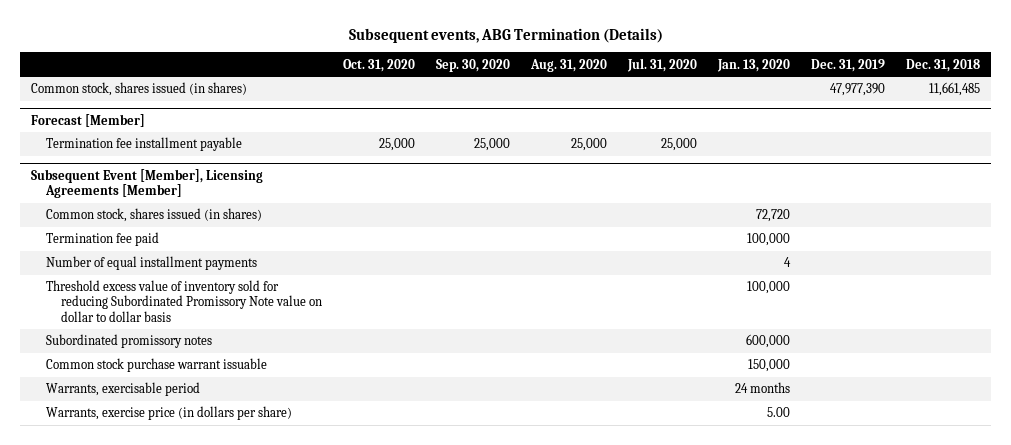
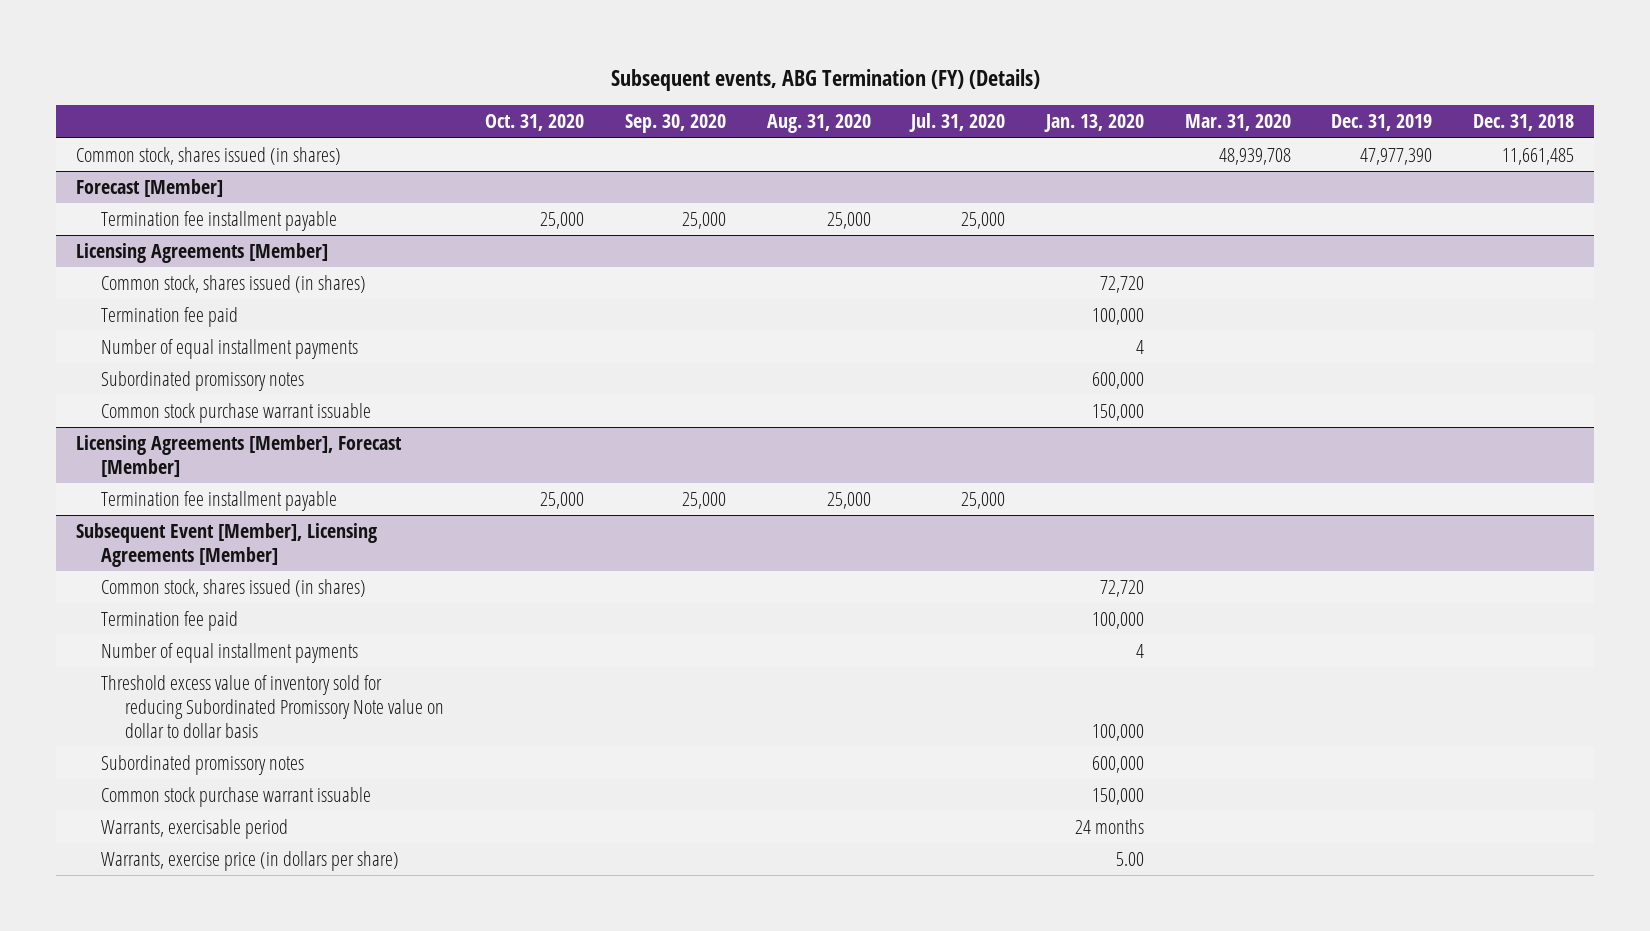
- Subsequent events, ABG Termination (Details)
+ Subsequent events, ABG Termination (FY) (Details)
- | Oct. 31, 2020 | Sep. 30, 2020 | Aug. 31, 2020 | Jul. 31, 2020 | Jan. 13, 2020 | Dec. 31, 2019 | Dec. 31, 2018
+ | Oct. 31, 2020 | Sep. 30, 2020 | Aug. 31, 2020 | Jul. 31, 2020 | Jan. 13, 2020 | Mar. 31, 2020 | Dec. 31, 2019 | Dec. 31, 2018
+ Licensing Agreements [Member]
+ Common stock, shares issued (in shares) | | | | | 72,720 | | |
+ Termination fee paid | | | | | 100,000 | | |
+ Number of equal installment payments | | | | | 4 | | |
+ Subordinated promissory notes | | | | | 600,000 | | |
+ Common stock purchase warrant issuable | | | | | 150,000 | | |
+ Licensing Agreements [Member], Forecast [Member]
+ Termination fee installment payable | 25,000 | 25,000 | 25,000 | 25,000 | | | |

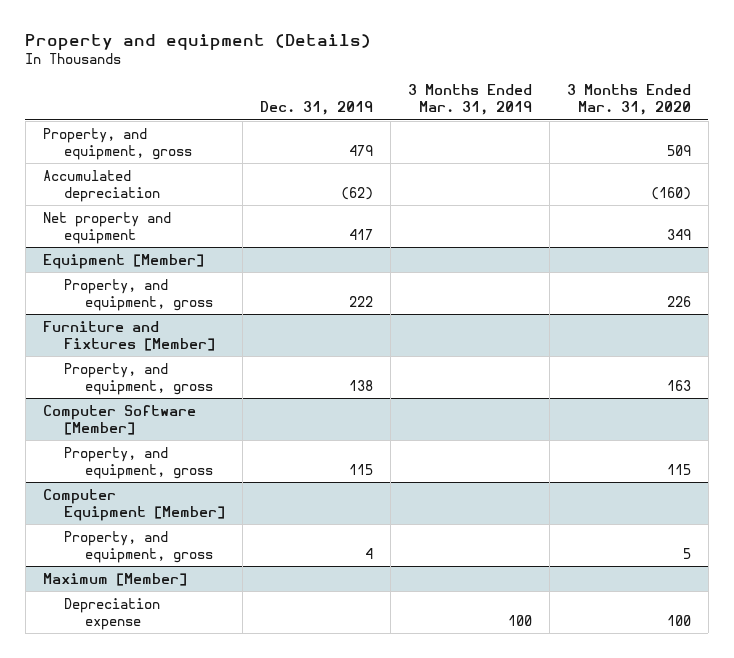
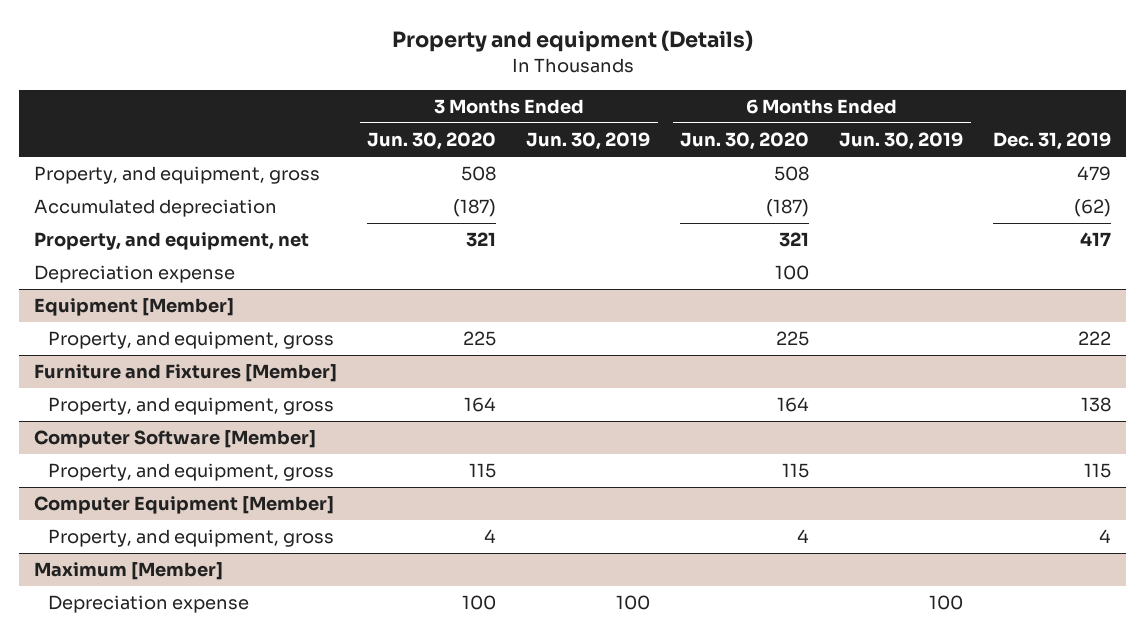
- | Dec. 31, 2019 | 3 Months Ended Mar. 31, 2019 | 3 Months Ended Mar. 31, 2020
+ | 3 Months Ended Jun. 30, 2020 | 3 Months Ended Jun. 30, 2019 | 6 Months Ended Jun. 30, 2020 | 6 Months Ended Jun. 30, 2019 | Dec. 31, 2019
- Net property and equipment | 417 | | 349
+ Property, and equipment, net | 321 | | 321 | | 417
+ Depreciation expense | | | 100 | |

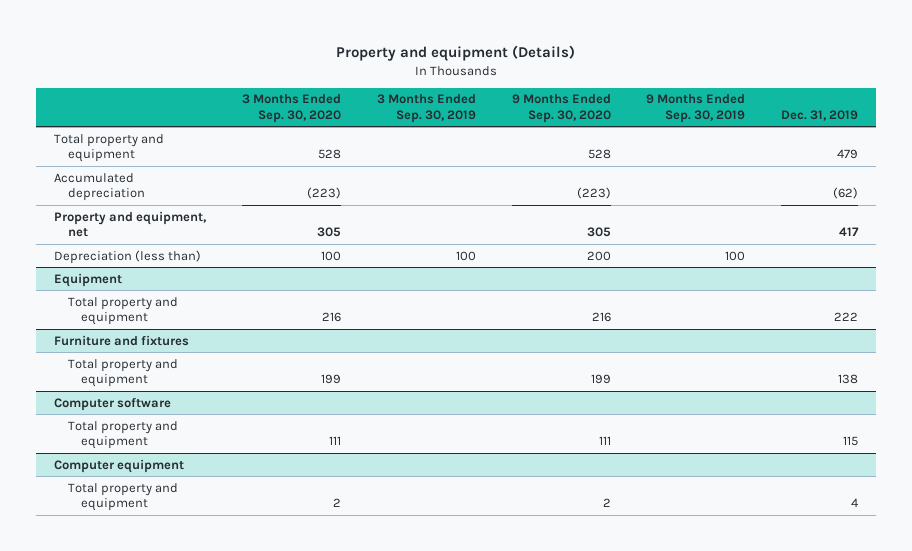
- | 3 Months Ended Jun. 30, 2020 | 3 Months Ended Jun. 30, 2019 | 6 Months Ended Jun. 30, 2020 | 6 Months Ended Jun. 30, 2019 | Dec. 31, 2019
+ | 3 Months Ended Sep. 30, 2020 | 3 Months Ended Sep. 30, 2019 | 9 Months Ended Sep. 30, 2020 | 9 Months Ended Sep. 30, 2019 | Dec. 31, 2019
- Property, and equipment, gross | 508 | | 508 | | 479
+ Total property and equipment | 528 | | 528 | | 479
- Property, and equipment, net | 321 | | 321 | | 417
- Depreciation expense | | | 100 | |
- Equipment [Member]
- Property, and equipment, gross | 225 | | 225 | | 222
- Furniture and Fixtures [Member]
- Property, and equipment, gross | 164 | | 164 | | 138
- Computer Software [Member]
- Property, and equipment, gross | 115 | | 115 | | 115
- Computer Equipment [Member]
- Property, and equipment, gross | 4 | | 4 | | 4
- Maximum [Member]
- Depreciation expense | 100 | 100 | | 100 |
+ Property and equipment, net | 305 | | 305 | | 417
+ Depreciation (less than) | 100 | 100 | 200 | 100 |
+ Equipment
+ Total property and equipment | 216 | | 216 | | 222
+ Furniture and fixtures
+ Total property and equipment | 199 | | 199 | | 138
+ Computer software
+ Total property and equipment | 111 | | 111 | | 115
+ Computer equipment
+ Total property and equipment | 2 | | 2 | | 4

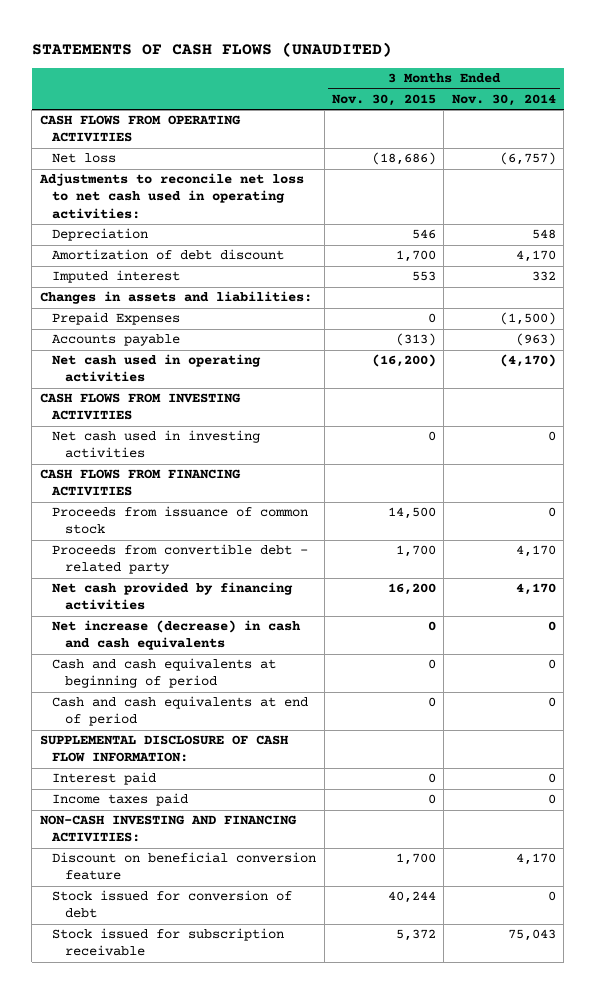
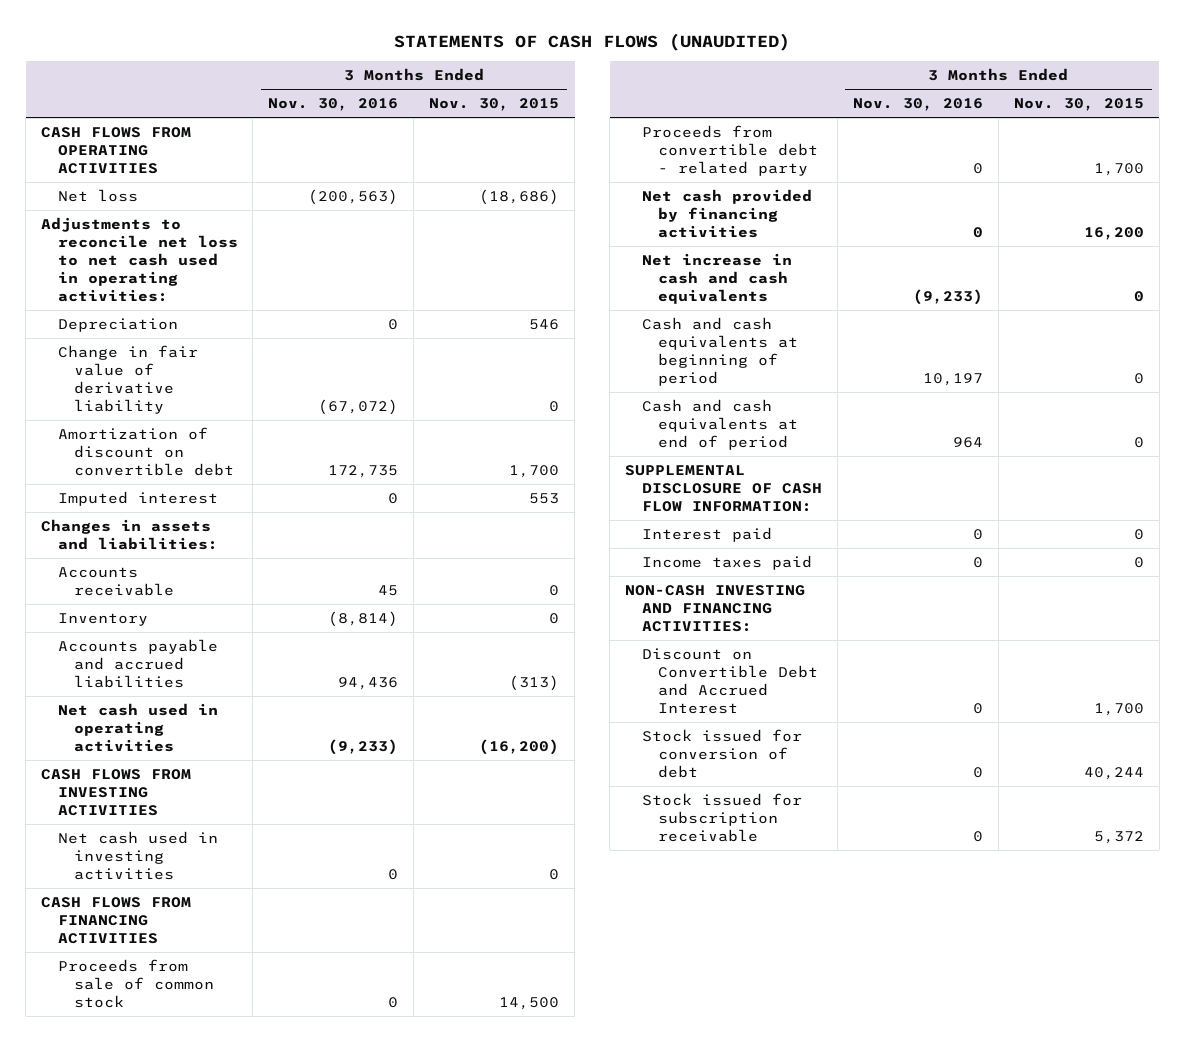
- | 3 Months Ended Nov. 30, 2015 | 3 Months Ended Nov. 30, 2014
+ | 3 Months Ended Nov. 30, 2016 | 3 Months Ended Nov. 30, 2015
- Amortization of debt discount | 1,700 | 4,170
+ Change in fair value of derivative liability | (67,072) | 0
+ Amortization of discount on convertible debt | 172,735 | 1,700
- Prepaid Expenses | 0 | (1,500)
- Accounts payable | (313) | (963)
+ Accounts receivable | 45 | 0
+ Inventory | (8,814) | 0
+ Accounts payable and accrued liabilities | 94,436 | (313)
- Proceeds from issuance of common stock | 14,500 | 0
+ Proceeds from sale of common stock | 0 | 14,500
- Net increase (decrease) in cash and cash equivalents | 0 | 0
+ Net increase in cash and cash equivalents | (9,233) | 0
- Discount on beneficial conversion feature | 1,700 | 4,170
+ Discount on Convertible Debt and Accrued Interest | 0 | 1,700

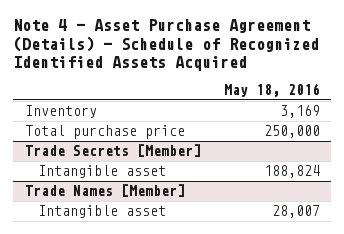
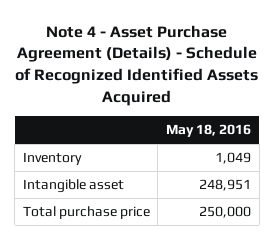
- Inventory | 3,169
+ Inventory | 1,049
+ Intangible asset | 248,951
- Trade Secrets [Member]
- Intangible asset | 188,824
- Trade Names [Member]
- Intangible asset | 28,007

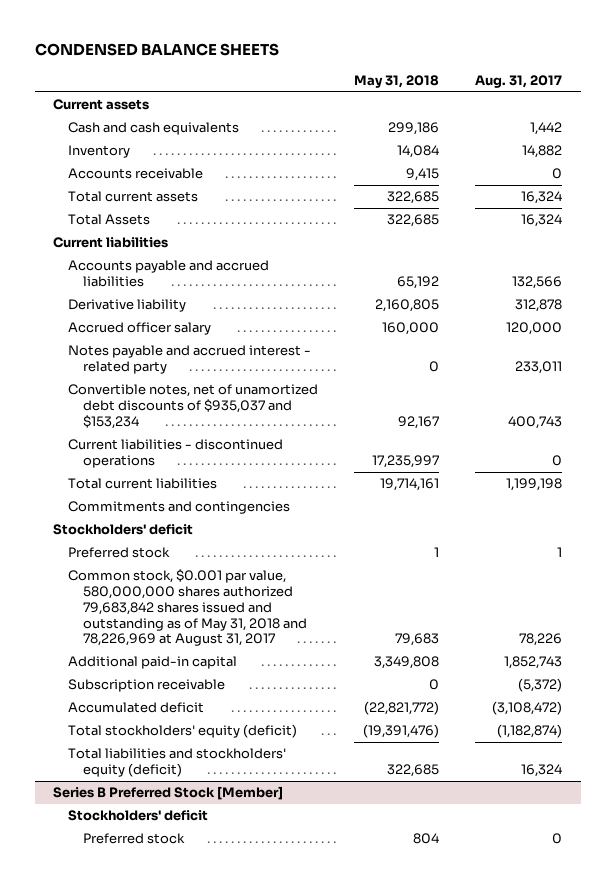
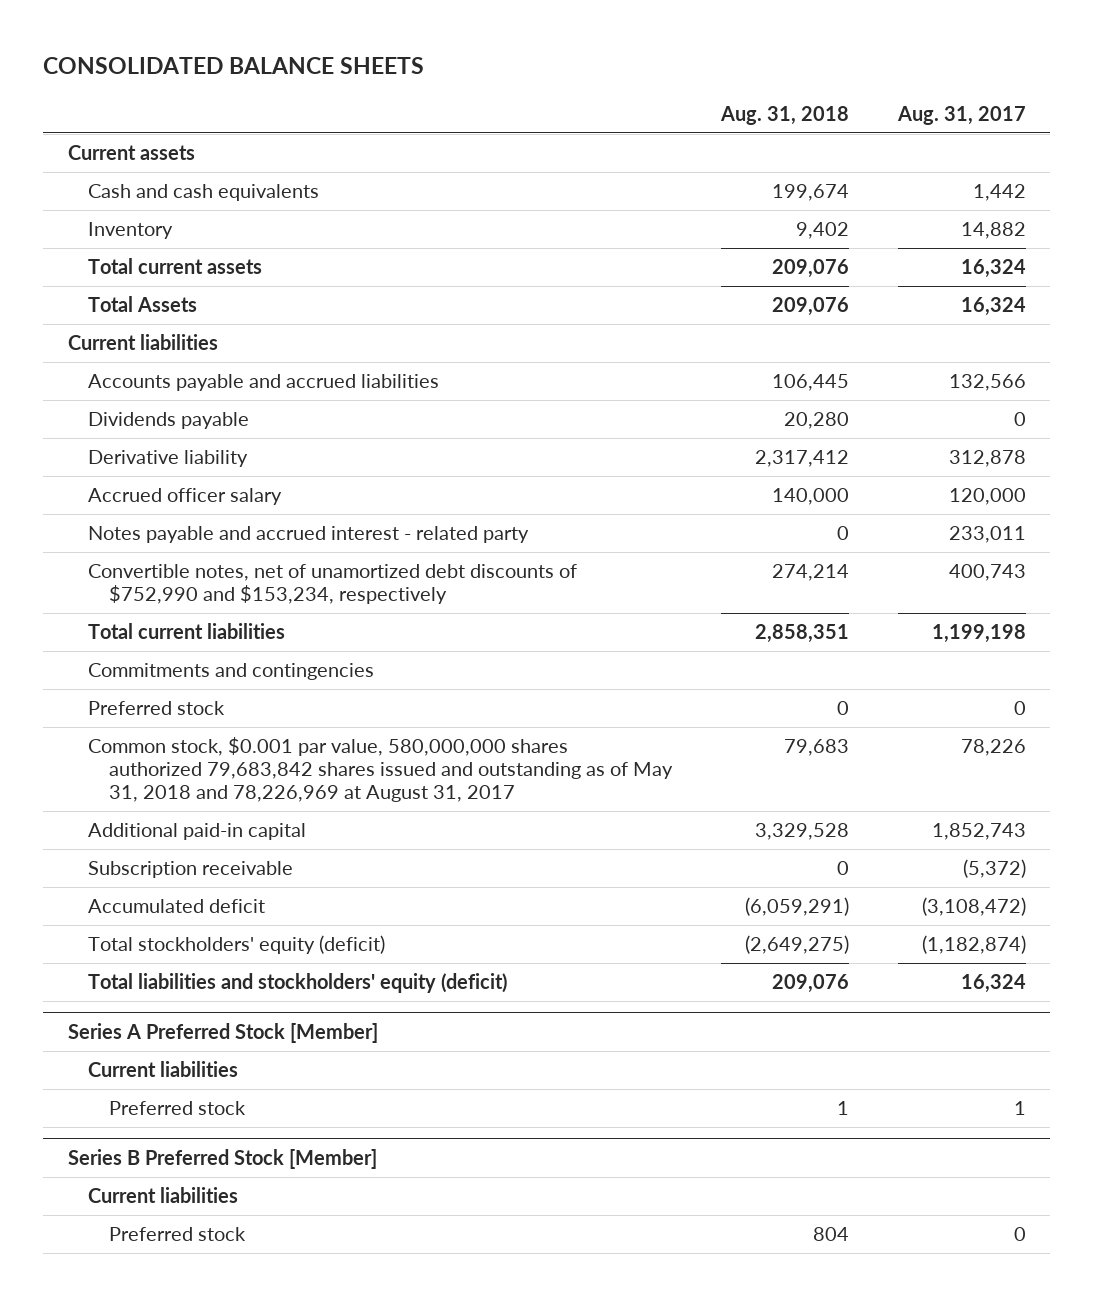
- CONDENSED BALANCE SHEETS
+ CONSOLIDATED BALANCE SHEETS
- | May 31, 2018 | Aug. 31, 2017
+ | Aug. 31, 2018 | Aug. 31, 2017
- Accounts receivable | 9,415 | 0
+ Dividends payable | 20,280 | 0
- Convertible notes, net of unamortized debt discounts of $935,037 and $153,234 | 92,167 | 400,743
- Current liabilities - discontinued operations | 17,235,997 | 0
+ Convertible notes, net of unamortized debt discounts of $752,990 and $153,234, respectively | 274,214 | 400,743
- Stockholders' deficit
- Preferred stock | 1 | 1
+ Preferred stock | 0 | 0
+ Series A Preferred Stock [Member]
+ Current liabilities
+ Preferred stock | 1 | 1
@ Series B Preferred Stock [Member]
- Stockholders' deficit
+ Current liabilities

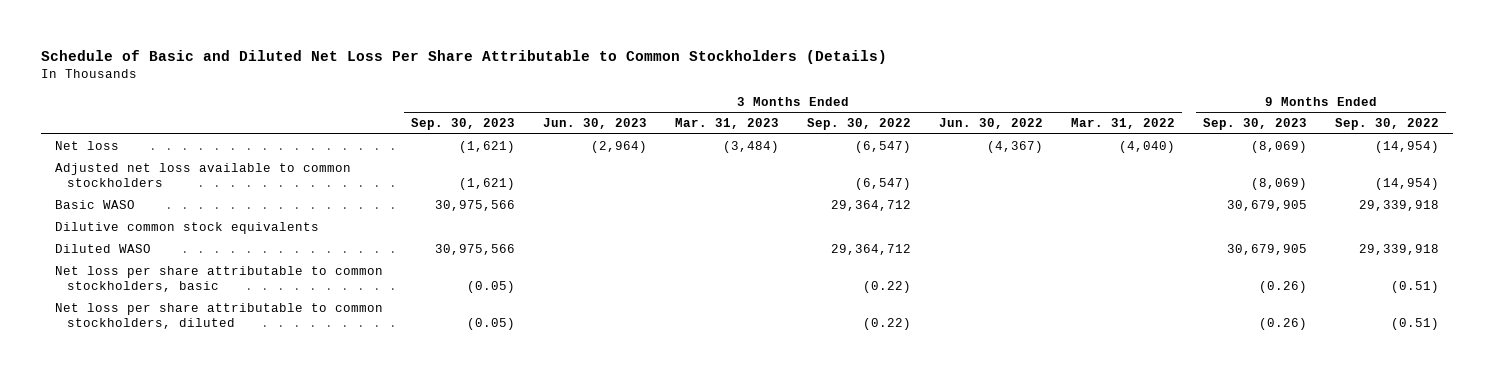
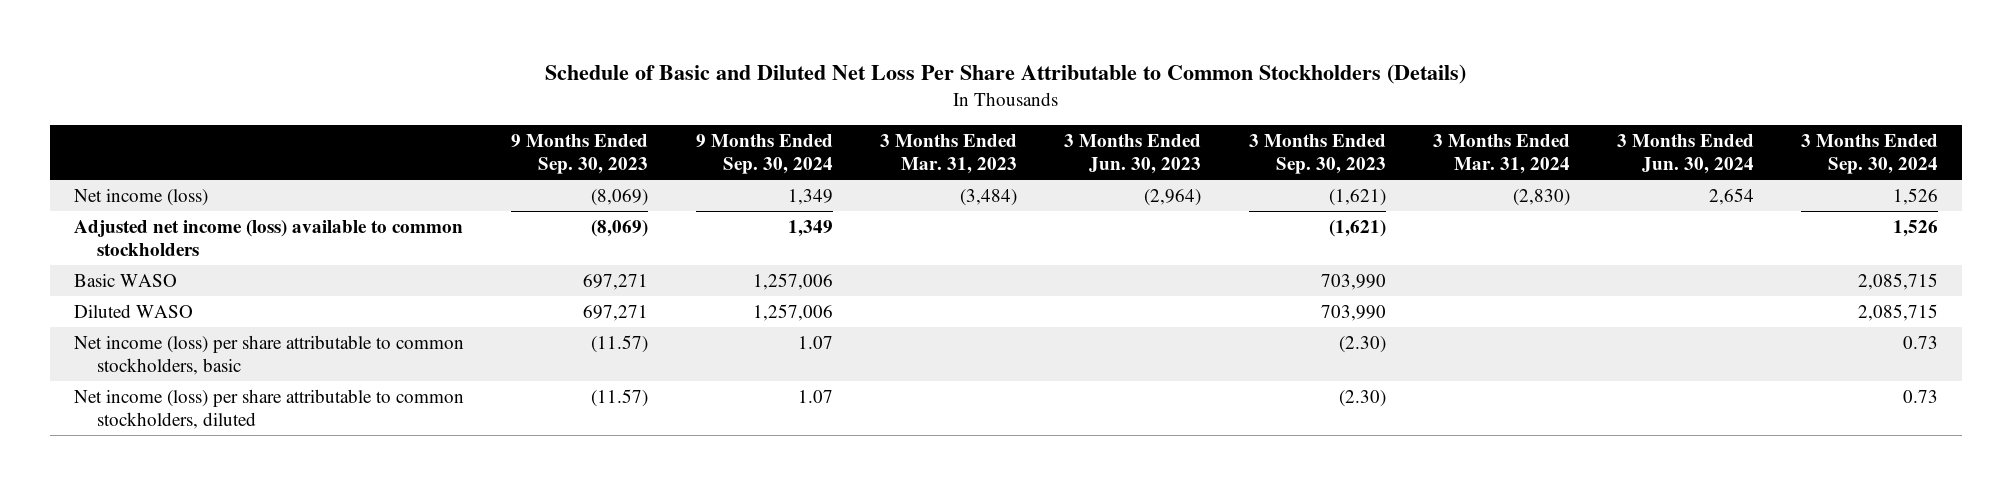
- | 3 Months Ended Sep. 30, 2023 | 3 Months Ended Jun. 30, 2023 | 3 Months Ended Mar. 31, 2023 | 3 Months Ended Sep. 30, 2022 | 3 Months Ended Jun. 30, 2022 | 3 Months Ended Mar. 31, 2022 | 9 Months Ended Sep. 30, 2023 | 9 Months Ended Sep. 30, 2022
+ | 9 Months Ended Sep. 30, 2023 | 9 Months Ended Sep. 30, 2024 | 3 Months Ended Mar. 31, 2023 | 3 Months Ended Jun. 30, 2023 | 3 Months Ended Sep. 30, 2023 | 3 Months Ended Mar. 31, 2024 | 3 Months Ended Jun. 30, 2024 | 3 Months Ended Sep. 30, 2024
- Net loss | (1,621) | (2,964) | (3,484) | (6,547) | (4,367) | (4,040) | (8,069) | (14,954)
- Adjusted net loss available to common stockholders | (1,621) | | | (6,547) | | | (8,069) | (14,954)
- Basic WASO | 30,975,566 | | | 29,364,712 | | | 30,679,905 | 29,339,918
- Dilutive common stock equivalents
- Diluted WASO | 30,975,566 | | | 29,364,712 | | | 30,679,905 | 29,339,918
- Net loss per share attributable to common stockholders, basic | (0.05) | | | (0.22) | | | (0.26) | (0.51)
- Net loss per share attributable to common stockholders, diluted | (0.05) | | | (0.22) | | | (0.26) | (0.51)
+ Net income (loss) | (8,069) | 1,349 | (3,484) | (2,964) | (1,621) | (2,830) | 2,654 | 1,526
+ Adjusted net income (loss) available to common stockholders | (8,069) | 1,349 | | | (1,621) | | | 1,526
+ Basic WASO | 697,271 | 1,257,006 | | | 703,990 | | | 2,085,715
+ Diluted WASO | 697,271 | 1,257,006 | | | 703,990 | | | 2,085,715
+ Net income (loss) per share attributable to common stockholders, basic | (11.57) | 1.07 | | | (2.30) | | | 0.73
+ Net income (loss) per share attributable to common stockholders, diluted | (11.57) | 1.07 | | | (2.30) | | | 0.73

